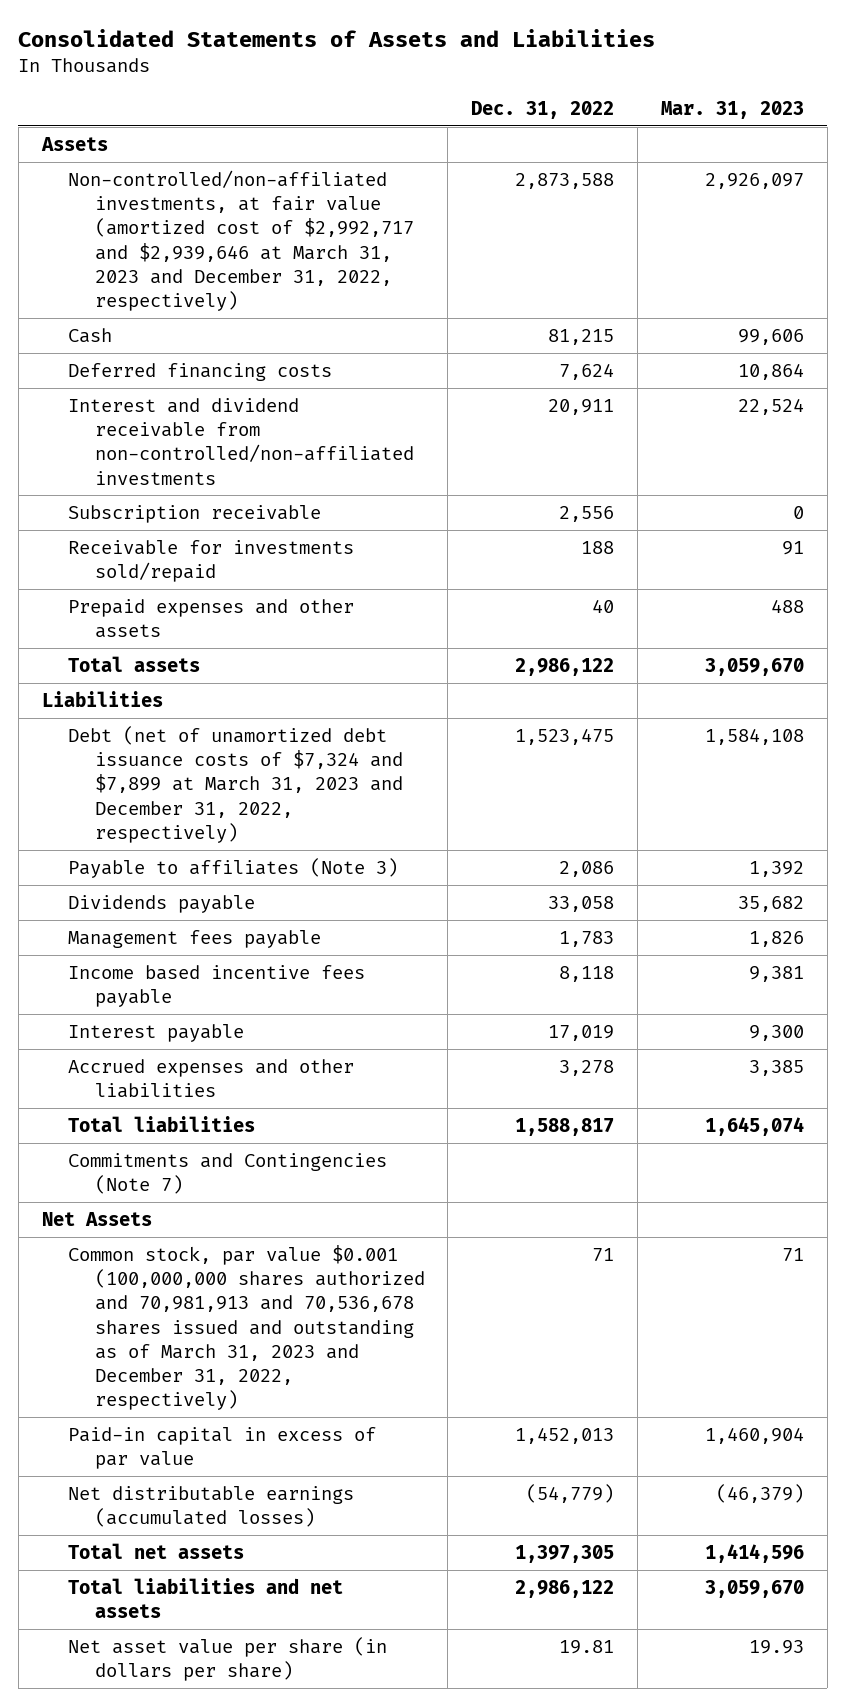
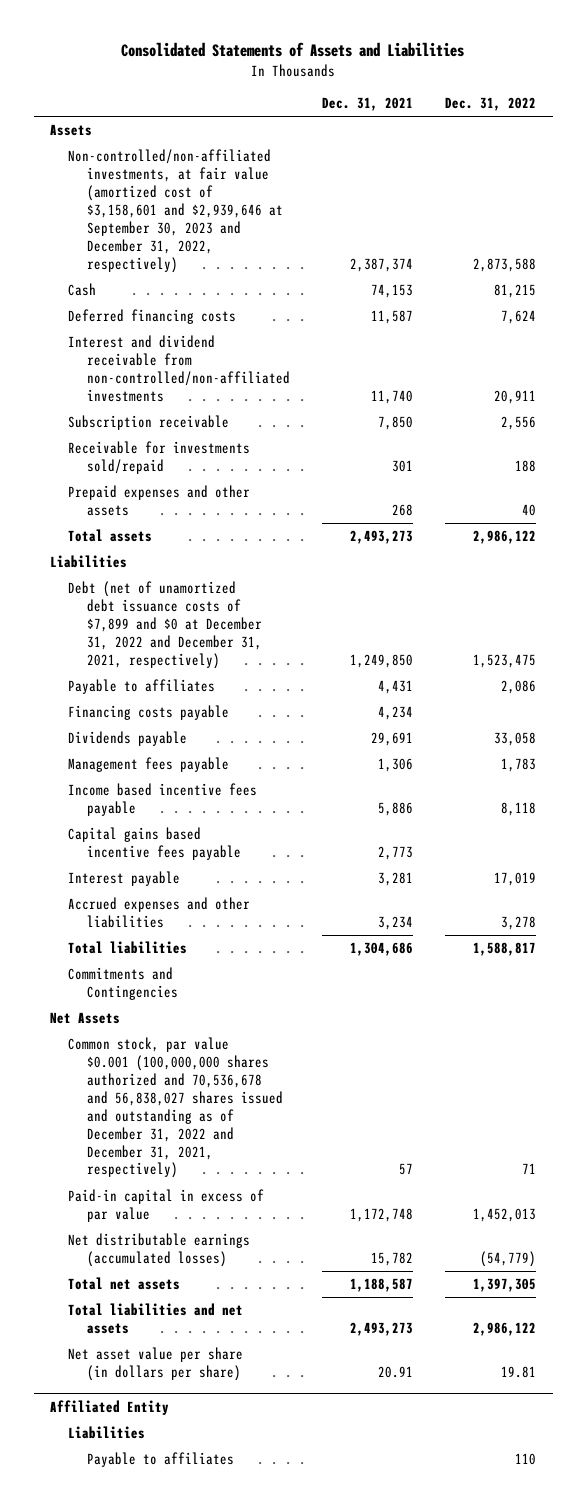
- | Dec. 31, 2022 | Mar. 31, 2023
+ | Dec. 31, 2021 | Dec. 31, 2022
- Non-controlled/non-affiliated investments, at fair value (amortized cost of $2,992,717 and $2,939,646 at March 31, 2023 and December 31, 2022, respectively) | 2,873,588 | 2,926,097
+ Non-controlled/non-affiliated investments, at fair value (amortized cost of $3,158,601 and $2,939,646 at September 30, 2023 and December 31, 2022, respectively) | 2,387,374 | 2,873,588
- Debt (net of unamortized debt issuance costs of $7,324 and $7,899 at March 31, 2023 and December 31, 2022, respectively) | 1,523,475 | 1,584,108
- Payable to affiliates (Note 3) | 2,086 | 1,392
+ Debt (net of unamortized debt issuance costs of $7,899 and $0 at December 31, 2022 and December 31, 2021, respectively) | 1,249,850 | 1,523,475
+ Payable to affiliates | 4,431 | 2,086
+ Financing costs payable | 4,234 |
+ Capital gains based incentive fees payable | 2,773 |
- Commitments and Contingencies (Note 7)
+ Commitments and Contingencies
- Common stock, par value $0.001 (100,000,000 shares authorized and 70,981,913 and 70,536,678 shares issued and outstanding as of March 31, 2023 and December 31, 2022, respectively) | 71 | 71
+ Common stock, par value $0.001 (100,000,000 shares authorized and 70,536,678 and 56,838,027 shares issued and outstanding as of December 31, 2022 and December 31, 2021, respectively) | 57 | 71
+ Affiliated Entity
+ Liabilities
+ Payable to affiliates | | 110

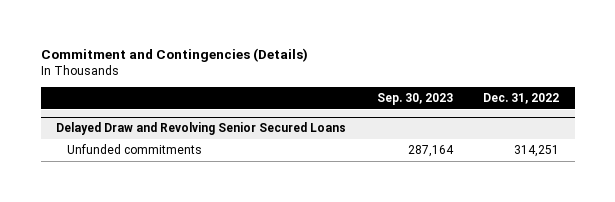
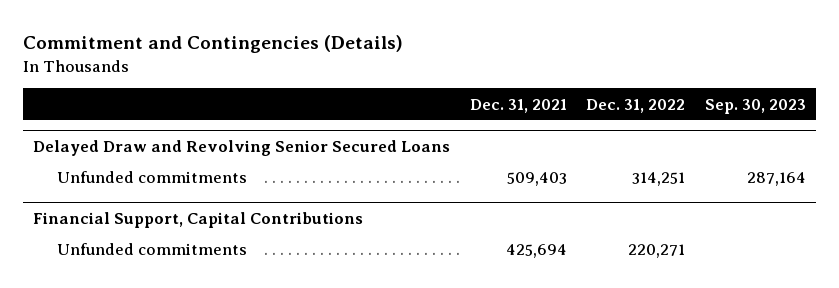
- | Sep. 30, 2023 | Dec. 31, 2022
+ | Dec. 31, 2021 | Dec. 31, 2022 | Sep. 30, 2023
+ Financial Support, Capital Contributions
+ Unfunded commitments | 425,694 | 220,271 |

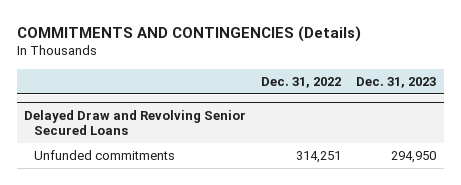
- Commitment and Contingencies (Details)
+ COMMITMENTS AND CONTINGENCIES (Details)
- | Dec. 31, 2021 | Dec. 31, 2022 | Sep. 30, 2023
+ | Dec. 31, 2022 | Dec. 31, 2023
- Financial Support, Capital Contributions
- Unfunded commitments | 425,694 | 220,271 |

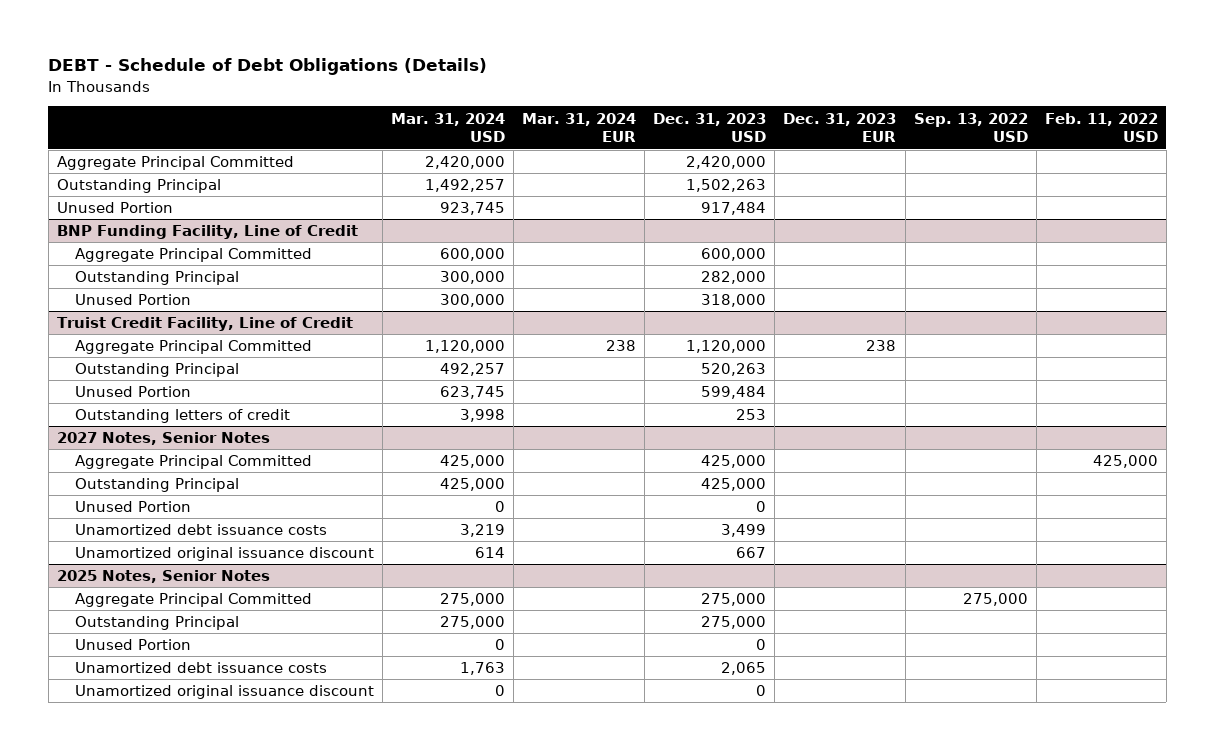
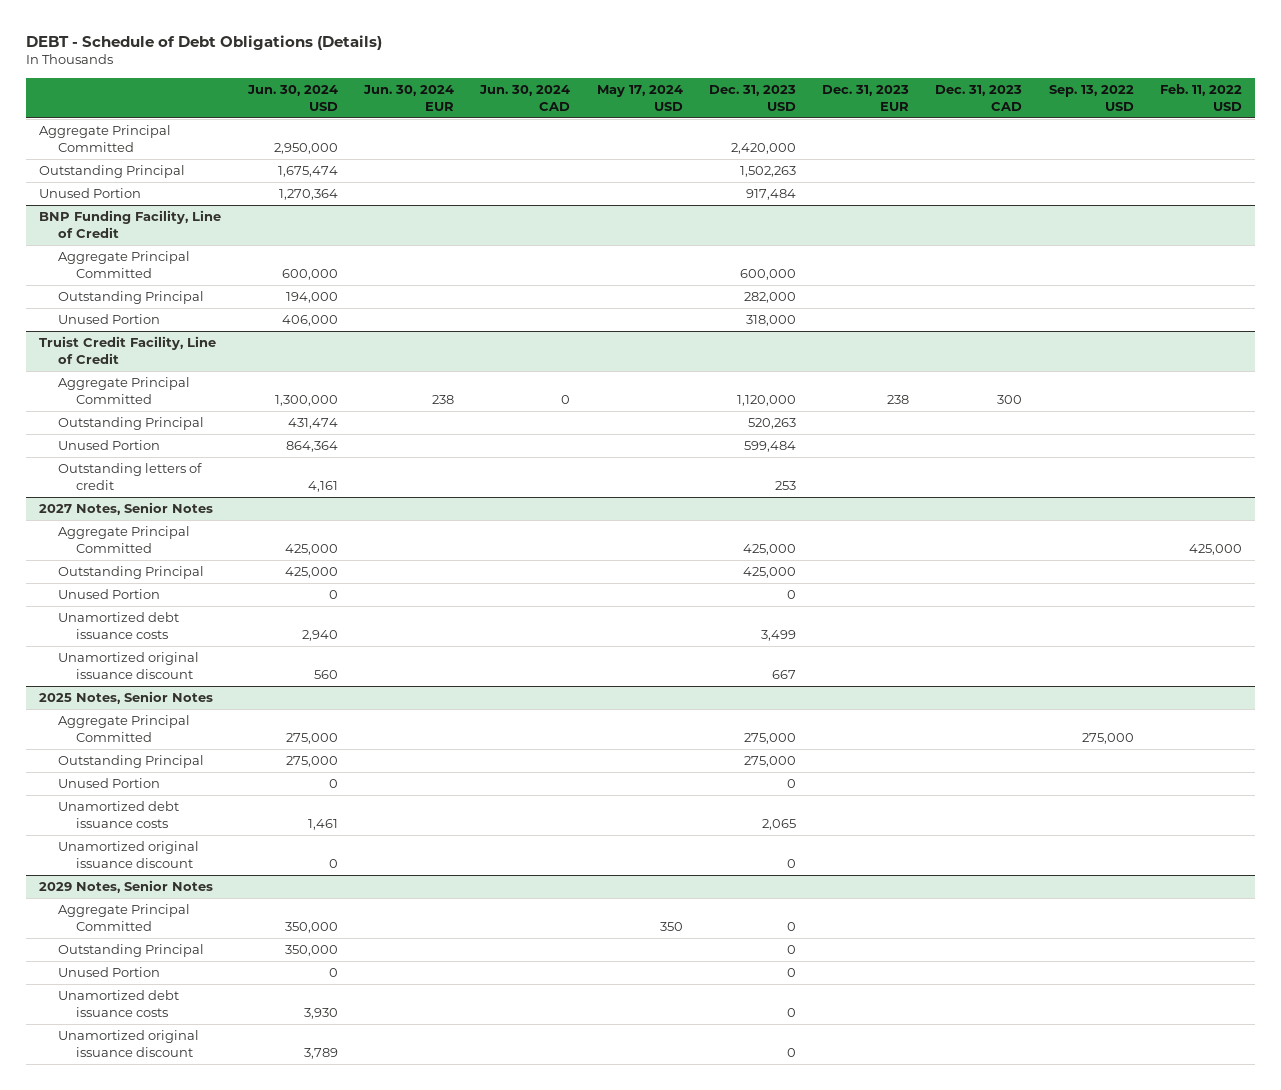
- | Mar. 31, 2024 USD | Mar. 31, 2024 EUR | Dec. 31, 2023 USD | Dec. 31, 2023 EUR | Sep. 13, 2022 USD | Feb. 11, 2022 USD
+ | Jun. 30, 2024 USD | Jun. 30, 2024 EUR | Jun. 30, 2024 CAD | May 17, 2024 USD | Dec. 31, 2023 USD | Dec. 31, 2023 EUR | Dec. 31, 2023 CAD | Sep. 13, 2022 USD | Feb. 11, 2022 USD
+ 2029 Notes, Senior Notes
+ Aggregate Principal Committed | 350,000 | | | 350 | 0 | | | |
+ Outstanding Principal | 350,000 | | | | 0 | | | |
+ Unused Portion | 0 | | | | 0 | | | |
+ Unamortized debt issuance costs | 3,930 | | | | 0 | | | |
+ Unamortized original issuance discount | 3,789 | | | | 0 | | | |

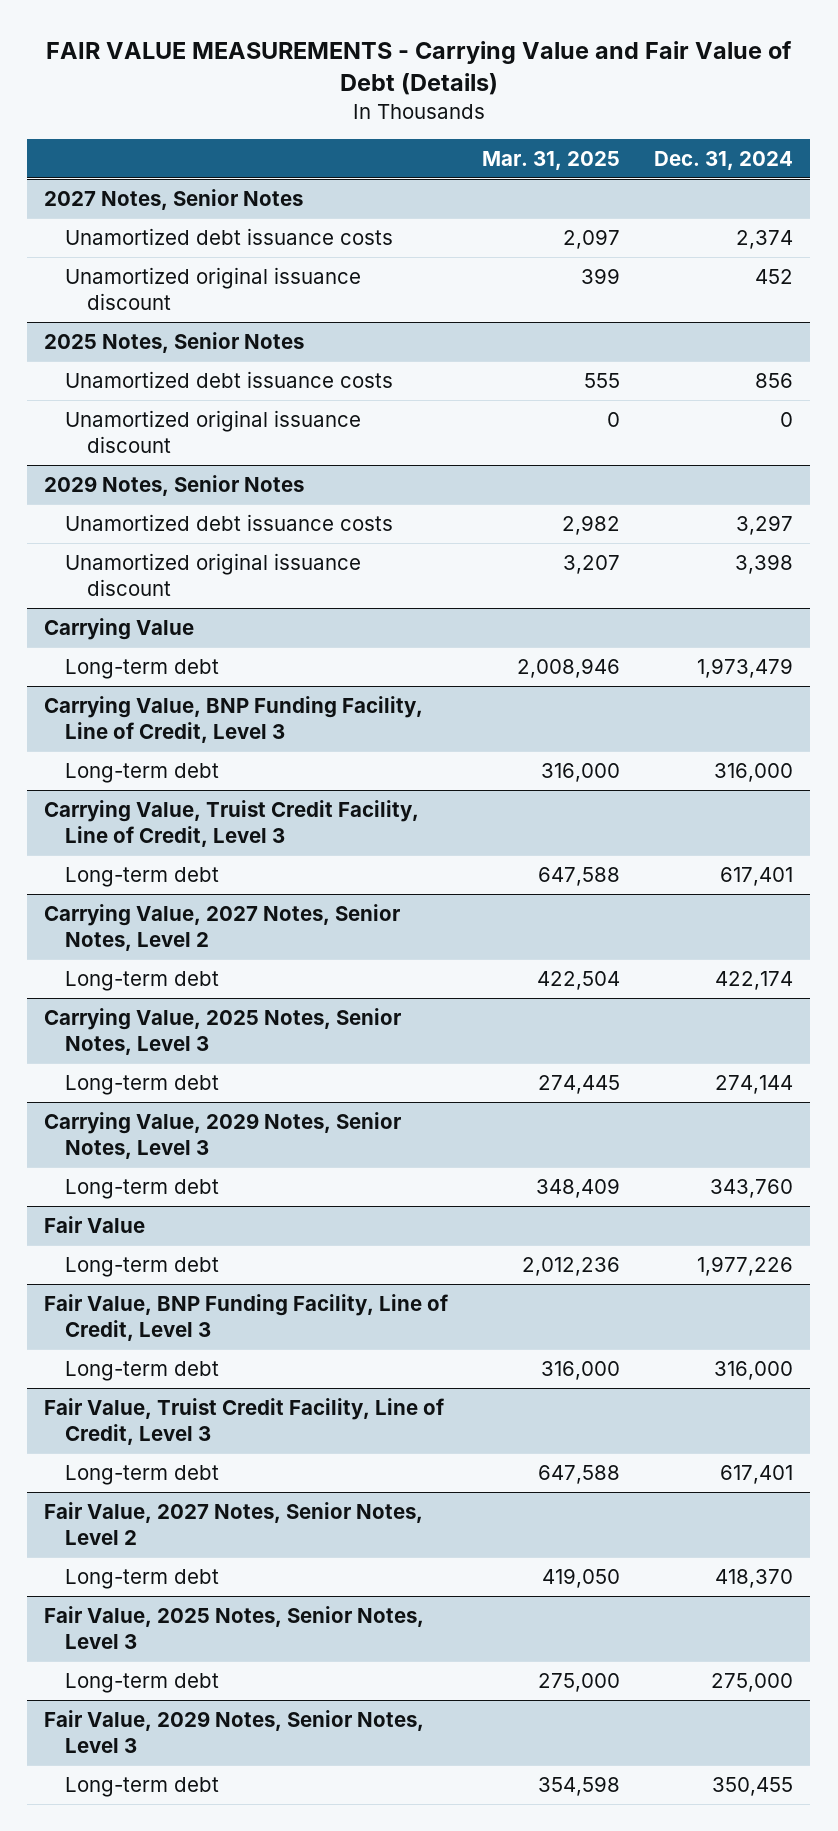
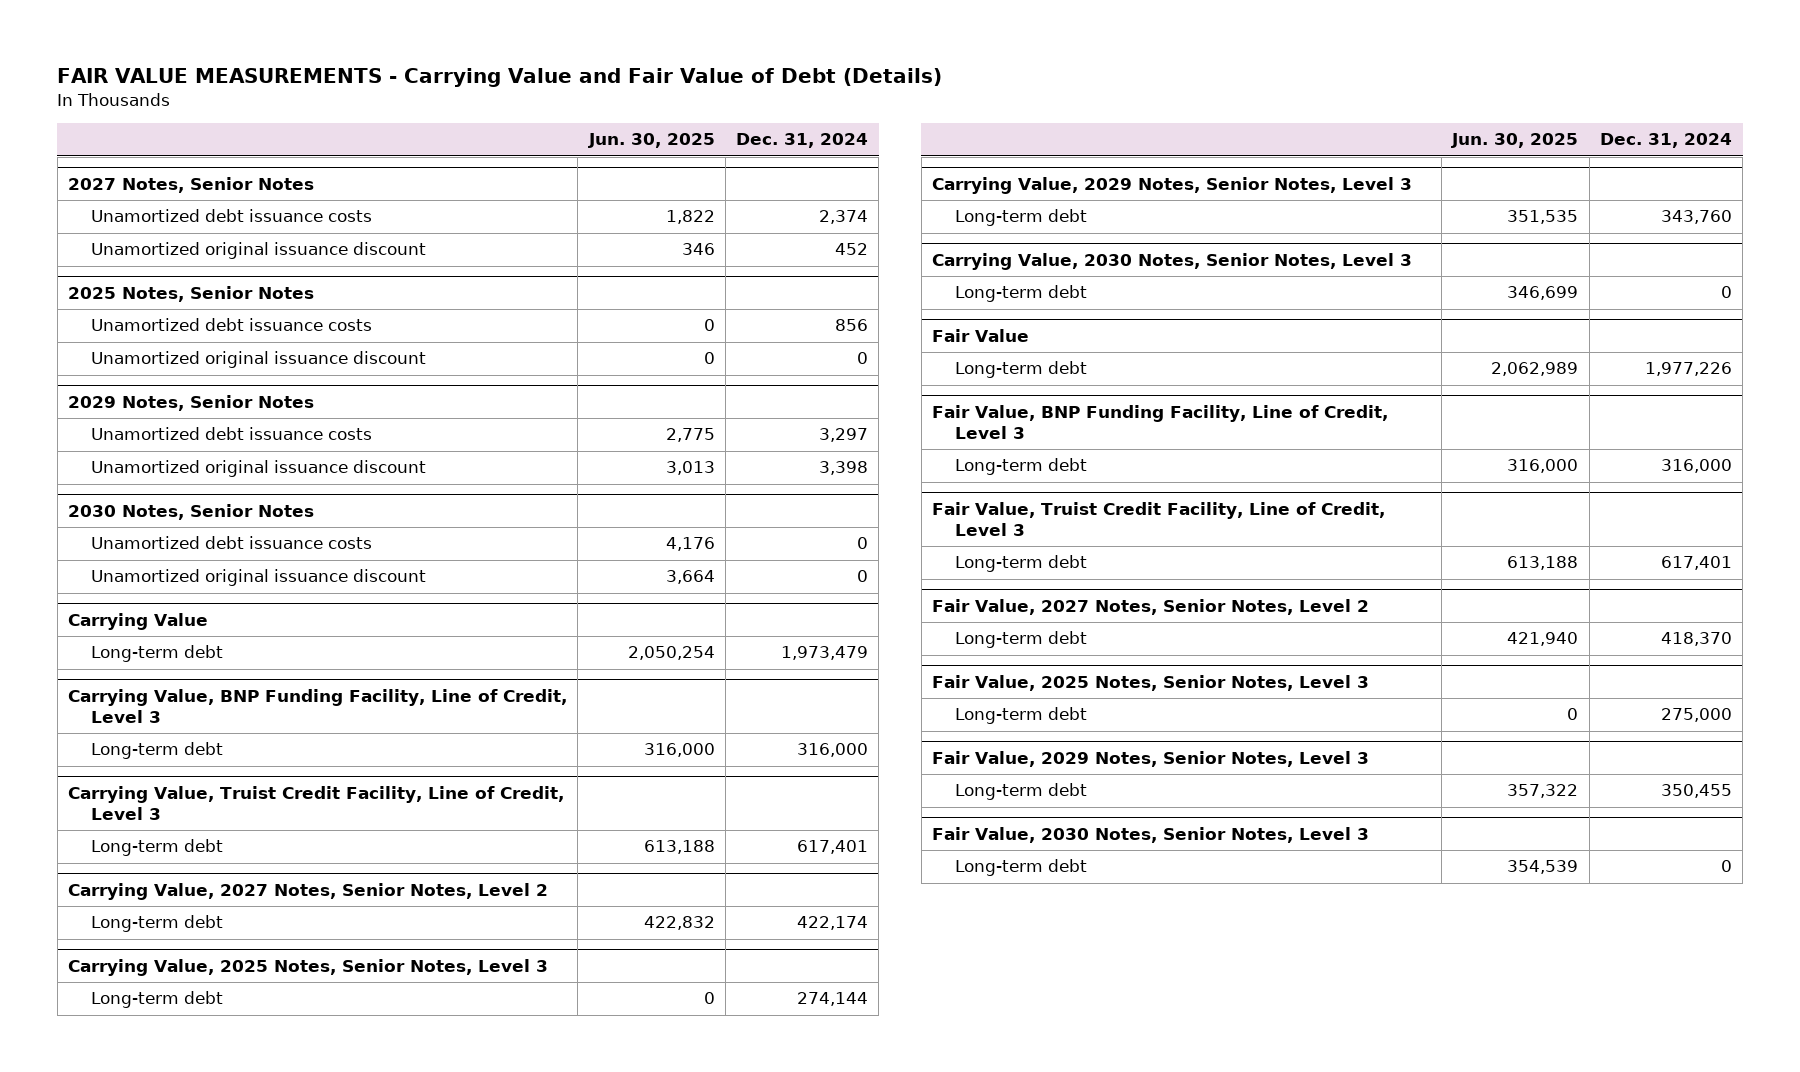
- | Mar. 31, 2025 | Dec. 31, 2024
+ | Jun. 30, 2025 | Dec. 31, 2024
+ 2030 Notes, Senior Notes
+ Unamortized debt issuance costs | 4,176 | 0
+ Unamortized original issuance discount | 3,664 | 0
+ Carrying Value, 2030 Notes, Senior Notes, Level 3
+ Long-term debt | 346,699 | 0
+ Fair Value, 2030 Notes, Senior Notes, Level 3
+ Long-term debt | 354,539 | 0

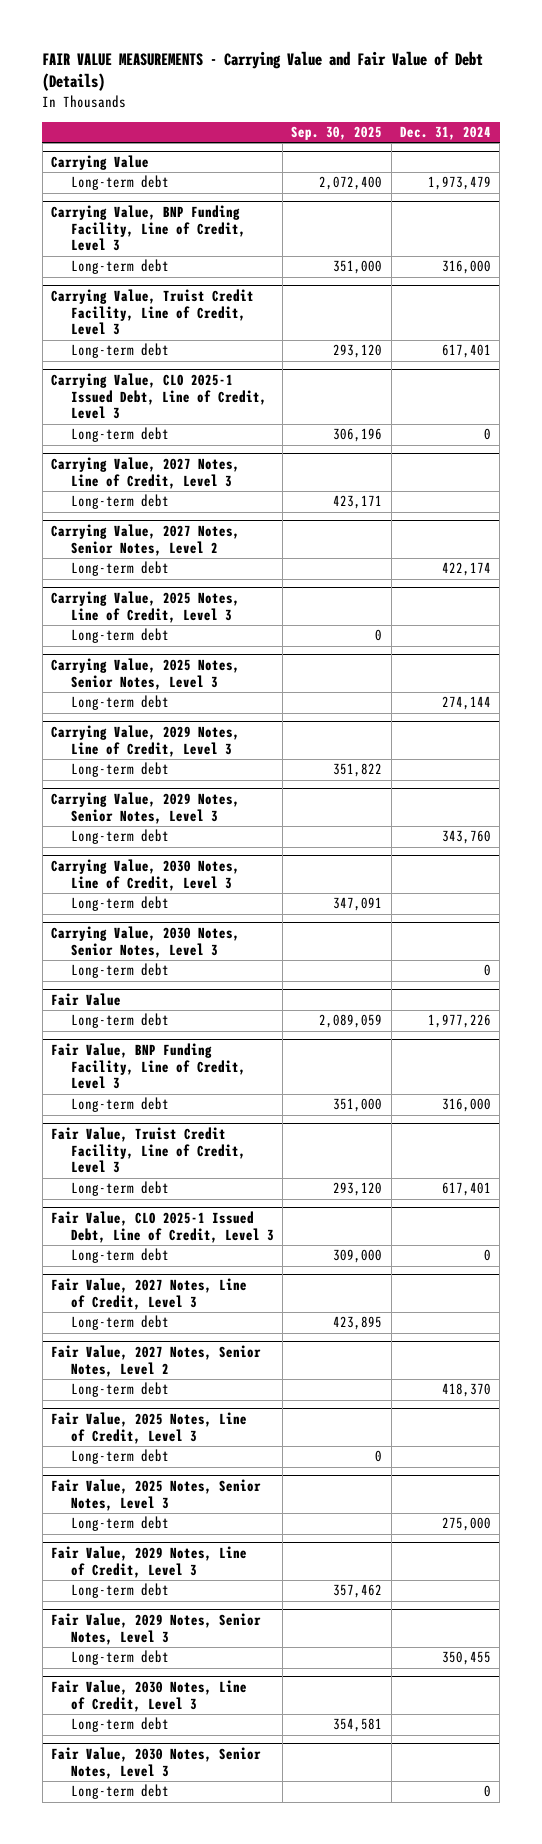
- | Jun. 30, 2025 | Dec. 31, 2024
+ | Sep. 30, 2025 | Dec. 31, 2024
- 2027 Notes, Senior Notes
- Unamortized debt issuance costs | 1,822 | 2,374
- Unamortized original issuance discount | 346 | 452
- 2025 Notes, Senior Notes
- Unamortized debt issuance costs | 0 | 856
- Unamortized original issuance discount | 0 | 0
- 2029 Notes, Senior Notes
- Unamortized debt issuance costs | 2,775 | 3,297
- Unamortized original issuance discount | 3,013 | 3,398
- 2030 Notes, Senior Notes
- Unamortized debt issuance costs | 4,176 | 0
- Unamortized original issuance discount | 3,664 | 0
+ Carrying Value, CLO 2025-1 Issued Debt, Line of Credit, Level 3
+ Long-term debt | 306,196 | 0
+ Carrying Value, 2027 Notes, Line of Credit, Level 3
+ Long-term debt | 423,171 |
+ Carrying Value, 2025 Notes, Line of Credit, Level 3
+ Long-term debt | 0 |
+ Carrying Value, 2029 Notes, Line of Credit, Level 3
+ Long-term debt | 351,822 |
+ Carrying Value, 2030 Notes, Line of Credit, Level 3
+ Long-term debt | 347,091 |
+ Fair Value, CLO 2025-1 Issued Debt, Line of Credit, Level 3
+ Long-term debt | 309,000 | 0
+ Fair Value, 2027 Notes, Line of Credit, Level 3
+ Long-term debt | 423,895 |
+ Fair Value, 2025 Notes, Line of Credit, Level 3
+ Long-term debt | 0 |
+ Fair Value, 2029 Notes, Line of Credit, Level 3
+ Long-term debt | 357,462 |
+ Fair Value, 2030 Notes, Line of Credit, Level 3
+ Long-term debt | 354,581 |

